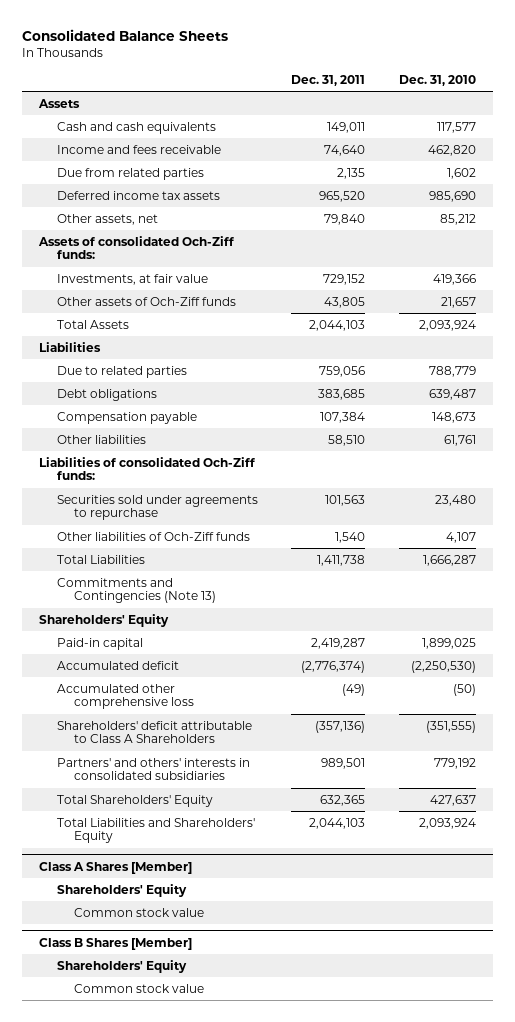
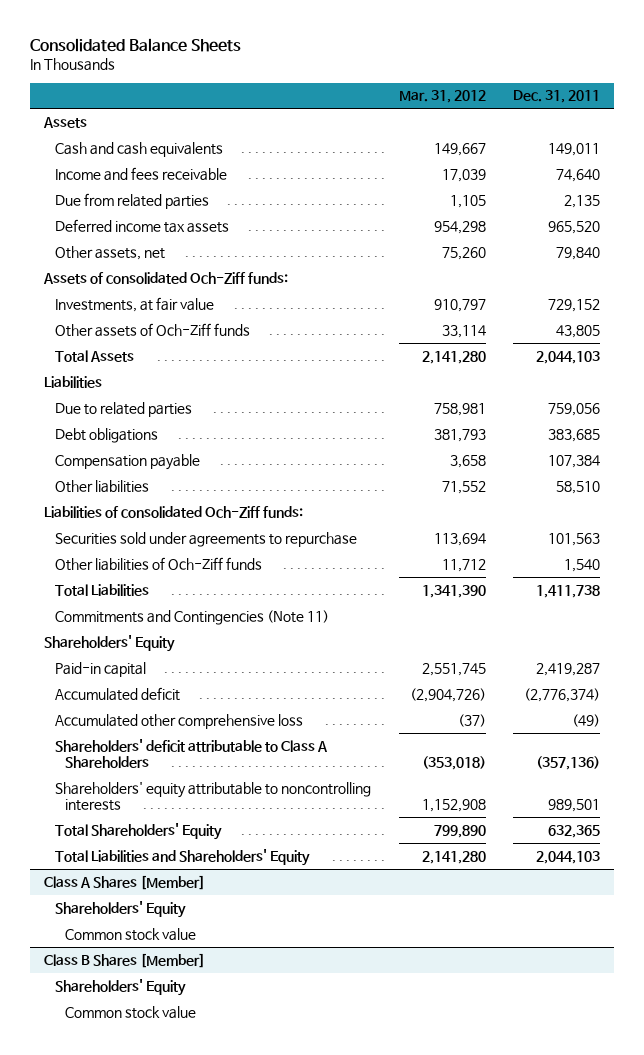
- | Dec. 31, 2011 | Dec. 31, 2010
+ | Mar. 31, 2012 | Dec. 31, 2011
- Commitments and Contingencies (Note 13)
+ Commitments and Contingencies (Note 11)
- Partners' and others' interests in consolidated subsidiaries | 989,501 | 779,192
+ Shareholders' equity attributable to noncontrolling interests | 1,152,908 | 989,501

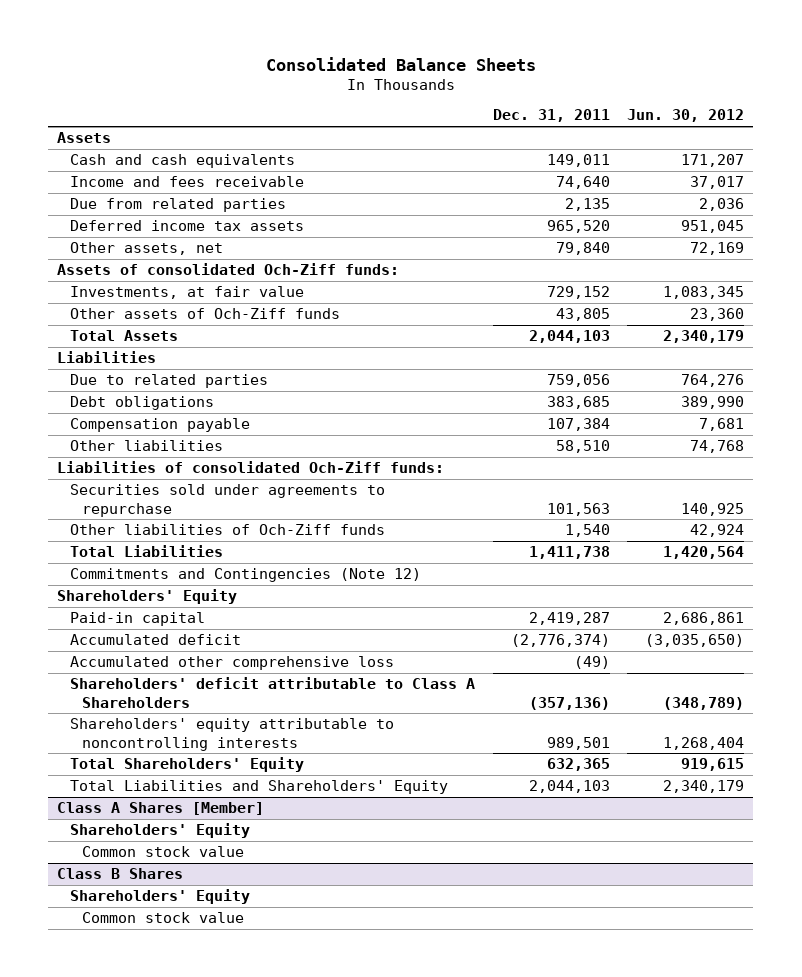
- | Mar. 31, 2012 | Dec. 31, 2011
+ | Dec. 31, 2011 | Jun. 30, 2012
- Commitments and Contingencies (Note 11)
+ Commitments and Contingencies (Note 12)
- Class B Shares [Member]
+ Class B Shares

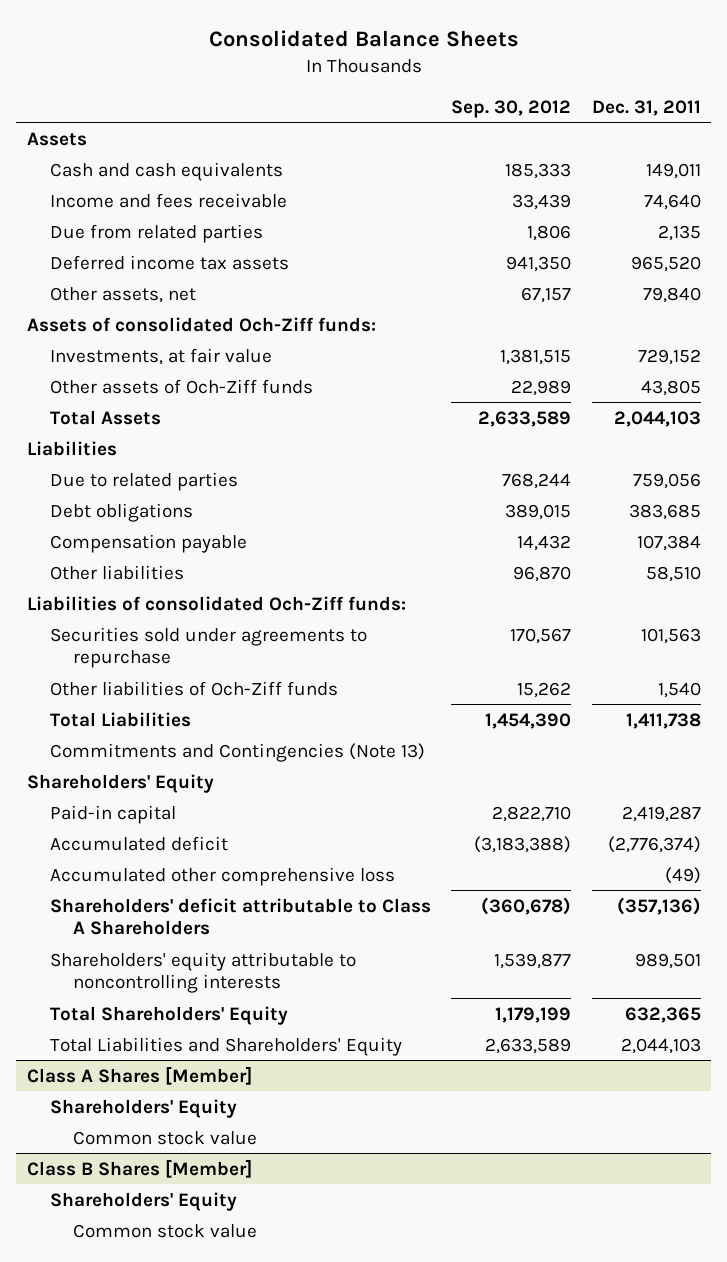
- | Dec. 31, 2011 | Jun. 30, 2012
+ | Sep. 30, 2012 | Dec. 31, 2011
- Commitments and Contingencies (Note 12)
+ Commitments and Contingencies (Note 13)
- Class B Shares
+ Class B Shares [Member]

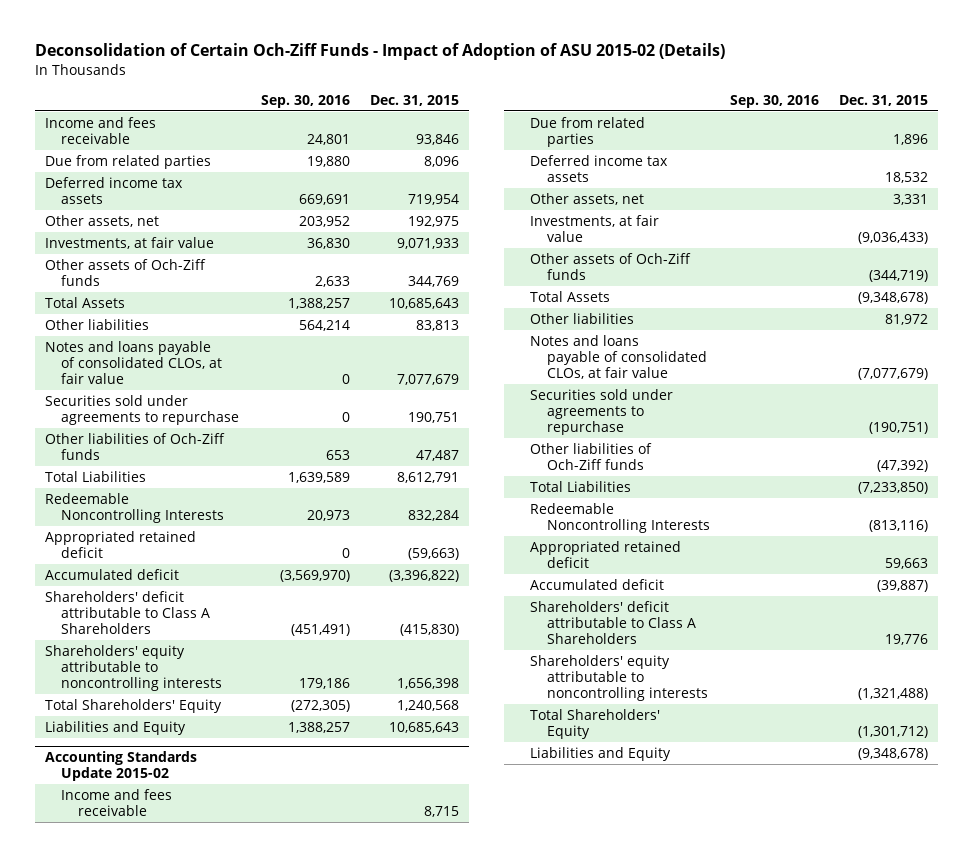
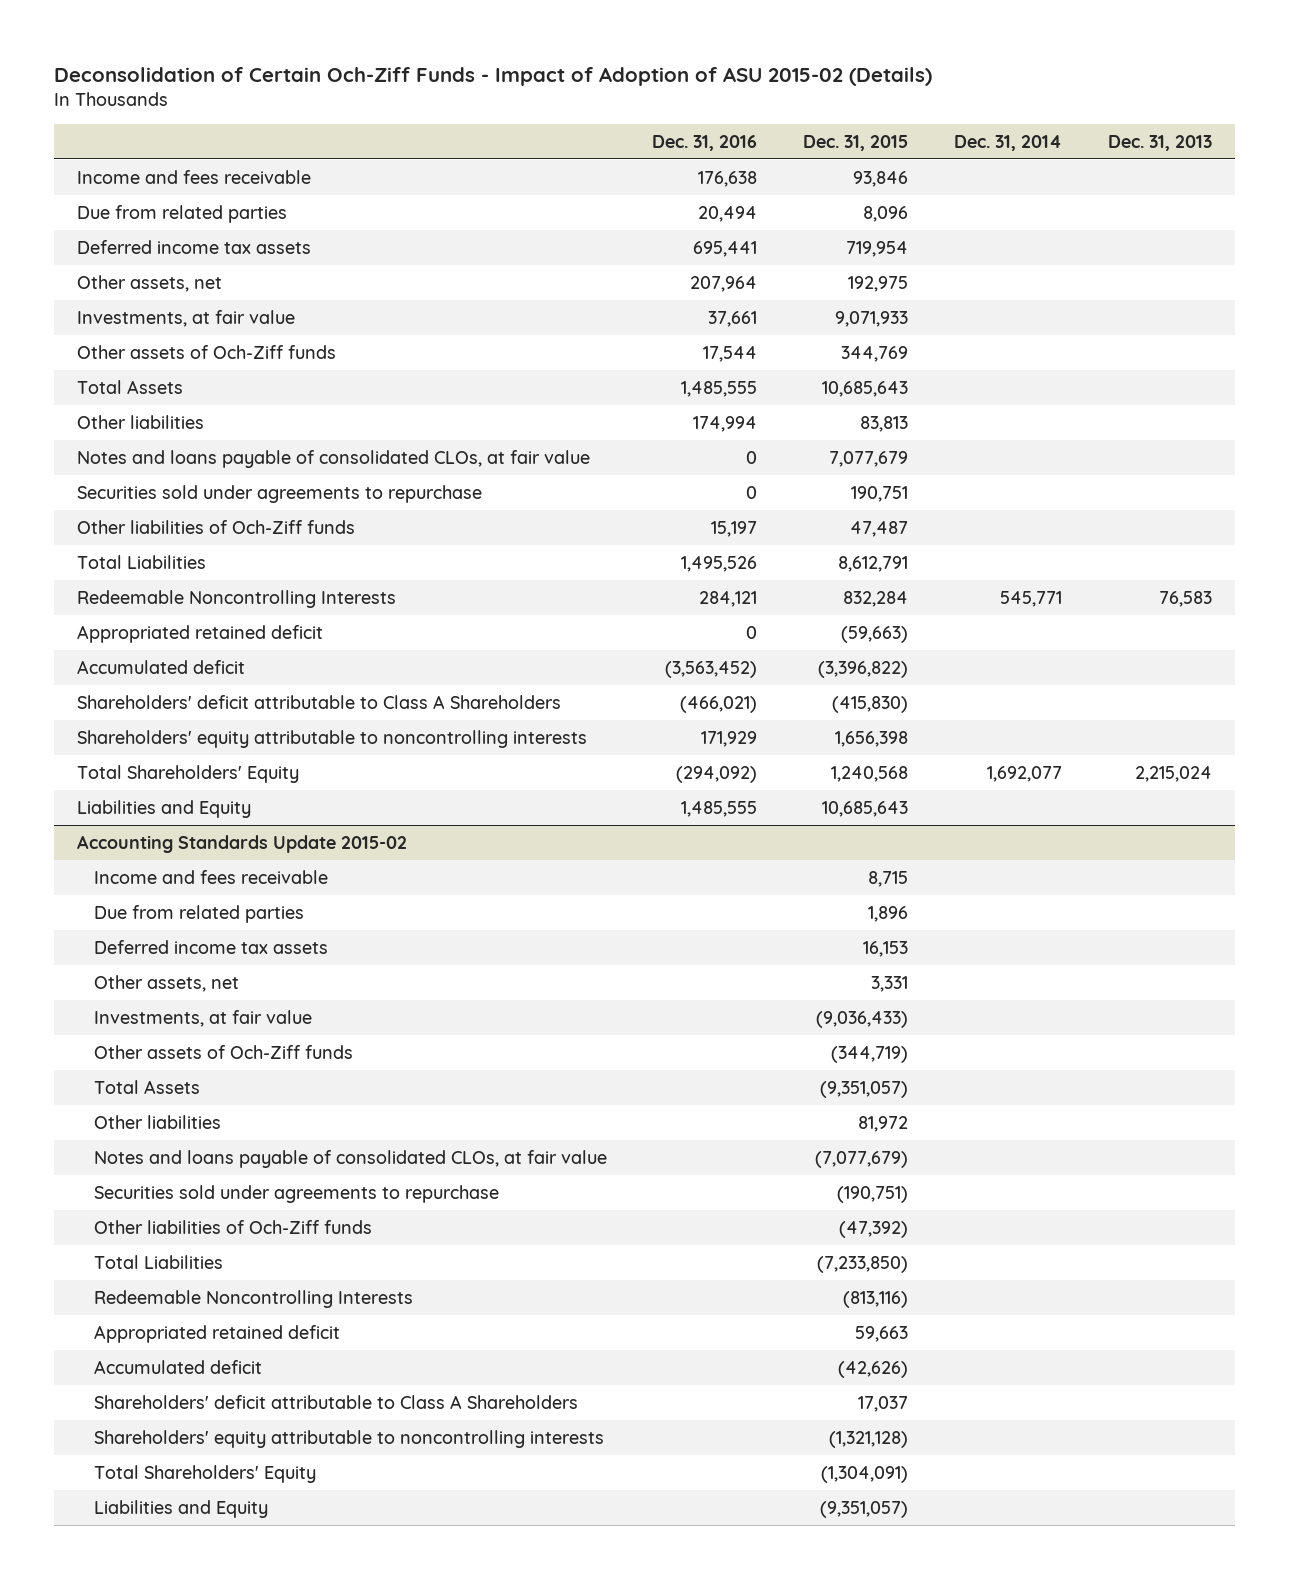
- | Sep. 30, 2016 | Dec. 31, 2015
+ | Dec. 31, 2016 | Dec. 31, 2015 | Dec. 31, 2014 | Dec. 31, 2013
@ Accounting Standards Update 2015-02
- Deferred income tax assets | | 18,532
+ Deferred income tax assets | | 16,153 | |
- Total Assets | | (9,348,678)
+ Total Assets | | (9,351,057) | |
- Accumulated deficit | | (39,887)
- Shareholders' deficit attributable to Class A Shareholders | | 19,776
- Shareholders' equity attributable to noncontrolling interests | | (1,321,488)
- Total Shareholders' Equity | | (1,301,712)
- Liabilities and Equity | | (9,348,678)
+ Accumulated deficit | | (42,626) | |
+ Shareholders' deficit attributable to Class A Shareholders | | 17,037 | |
+ Shareholders' equity attributable to noncontrolling interests | | (1,321,128) | |
+ Total Shareholders' Equity | | (1,304,091) | |
+ Liabilities and Equity | | (9,351,057) | |

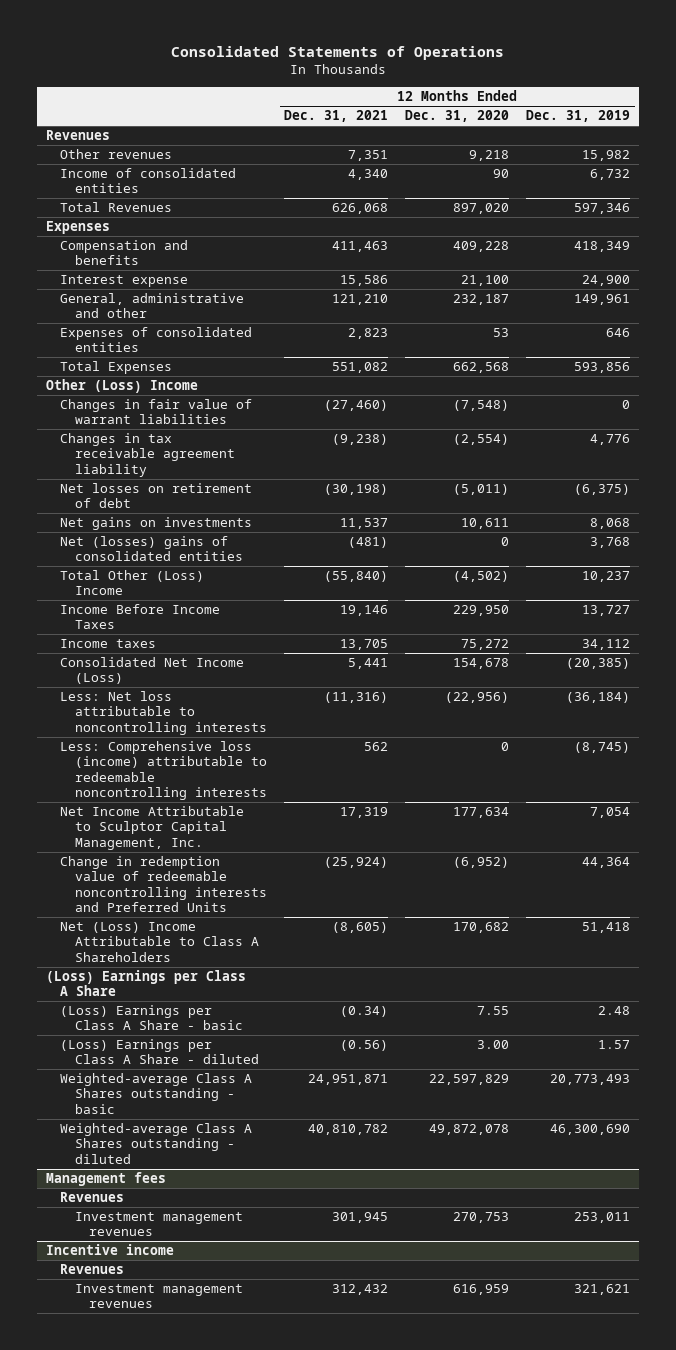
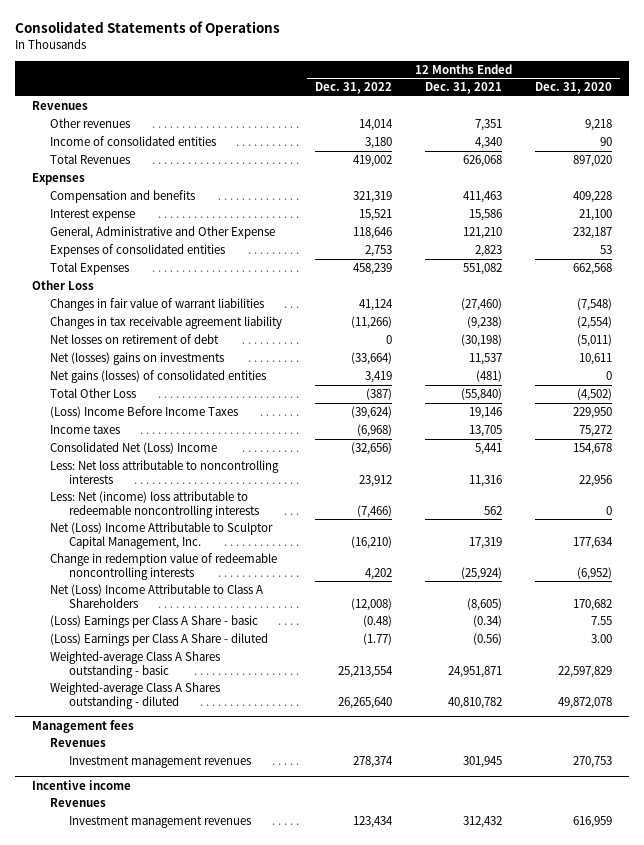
- | 12 Months Ended Dec. 31, 2021 | 12 Months Ended Dec. 31, 2020 | 12 Months Ended Dec. 31, 2019
+ | 12 Months Ended Dec. 31, 2022 | 12 Months Ended Dec. 31, 2021 | 12 Months Ended Dec. 31, 2020
- General, administrative and other | 121,210 | 232,187 | 149,961
+ General, Administrative and Other Expense | 118,646 | 121,210 | 232,187
- Other (Loss) Income
+ Other Loss
- Net gains on investments | 11,537 | 10,611 | 8,068
- Net (losses) gains of consolidated entities | (481) | 0 | 3,768
- Total Other (Loss) Income | (55,840) | (4,502) | 10,237
- Income Before Income Taxes | 19,146 | 229,950 | 13,727
+ Net (losses) gains on investments | (33,664) | 11,537 | 10,611
+ Net gains (losses) of consolidated entities | 3,419 | (481) | 0
+ Total Other Loss | (387) | (55,840) | (4,502)
+ (Loss) Income Before Income Taxes | (39,624) | 19,146 | 229,950
- Consolidated Net Income (Loss) | 5,441 | 154,678 | (20,385)
- Less: Net loss attributable to noncontrolling interests | (11,316) | (22,956) | (36,184)
- Less: Comprehensive loss (income) attributable to redeemable noncontrolling interests | 562 | 0 | (8,745)
- Net Income Attributable to Sculptor Capital Management, Inc. | 17,319 | 177,634 | 7,054
- Change in redemption value of redeemable noncontrolling interests and Preferred Units | (25,924) | (6,952) | 44,364
+ Consolidated Net (Loss) Income | (32,656) | 5,441 | 154,678
+ Less: Net loss attributable to noncontrolling interests | 23,912 | 11,316 | 22,956
+ Less: Net (income) loss attributable to redeemable noncontrolling interests | (7,466) | 562 | 0
+ Net (Loss) Income Attributable to Sculptor Capital Management, Inc. | (16,210) | 17,319 | 177,634
+ Change in redemption value of redeemable noncontrolling interests | 4,202 | (25,924) | (6,952)
- (Loss) Earnings per Class A Share

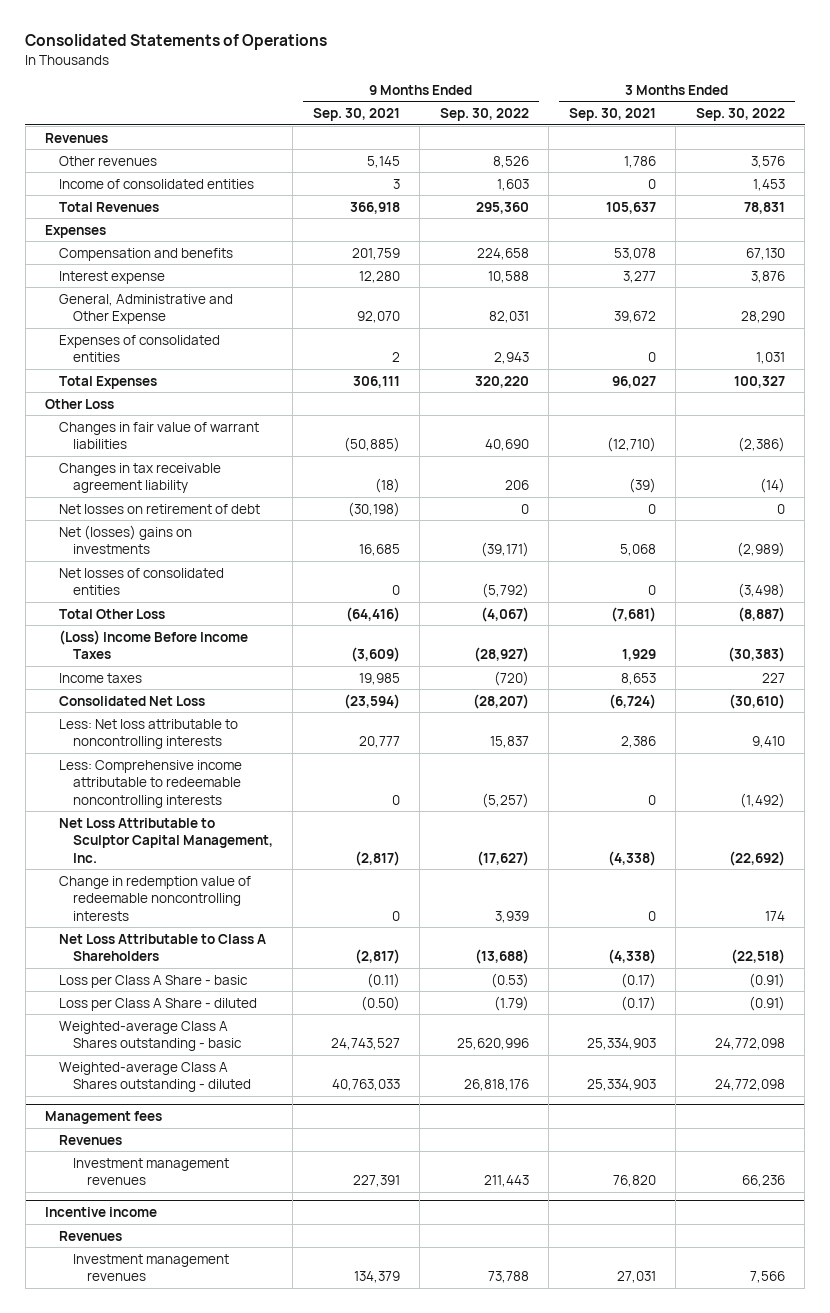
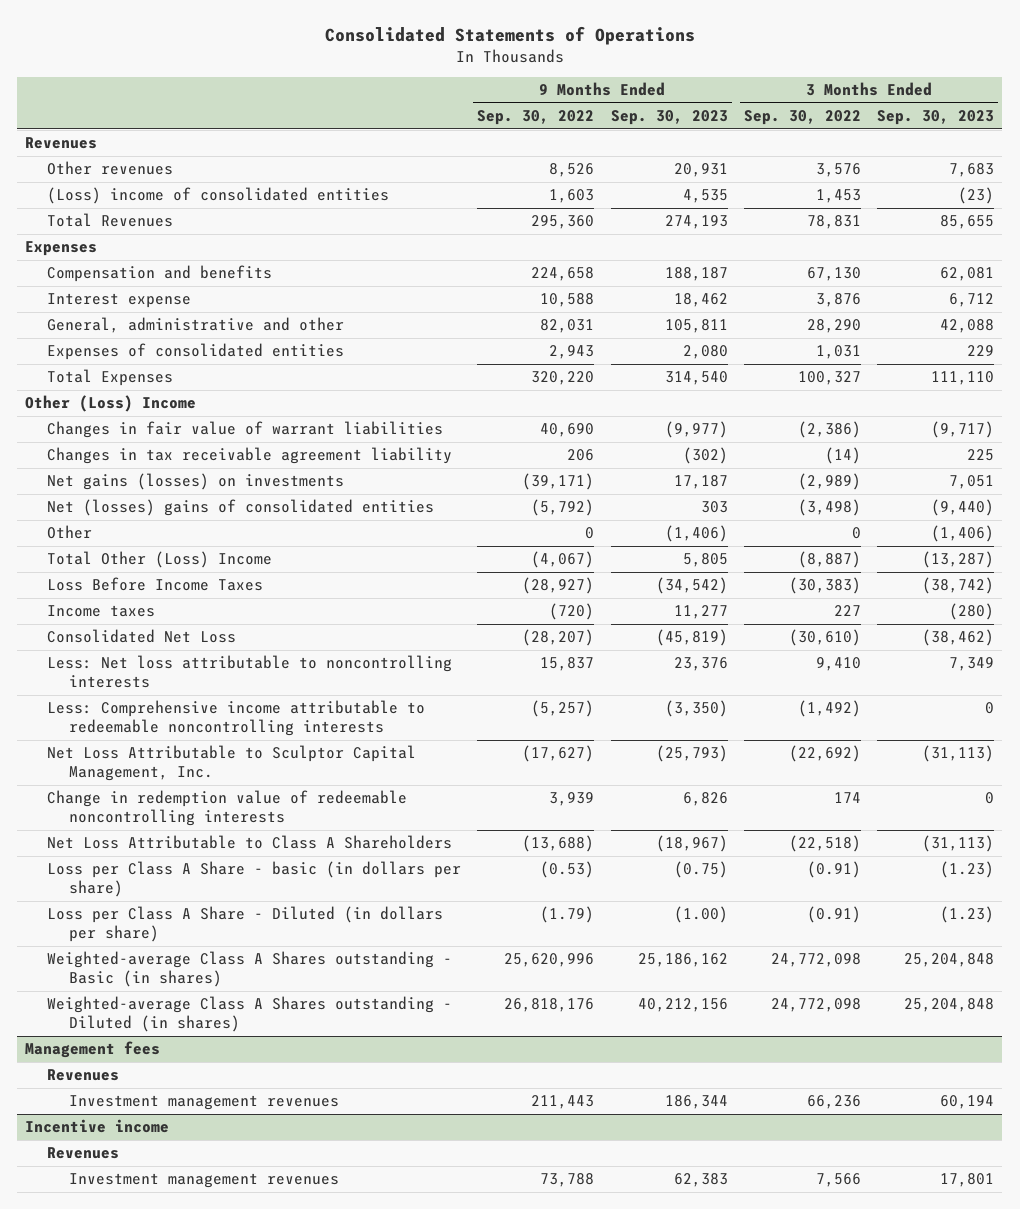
- | 9 Months Ended Sep. 30, 2021 | 9 Months Ended Sep. 30, 2022 | 3 Months Ended Sep. 30, 2021 | 3 Months Ended Sep. 30, 2022
+ | 9 Months Ended Sep. 30, 2022 | 9 Months Ended Sep. 30, 2023 | 3 Months Ended Sep. 30, 2022 | 3 Months Ended Sep. 30, 2023
- Income of consolidated entities | 3 | 1,603 | 0 | 1,453
+ (Loss) income of consolidated entities | 1,603 | 4,535 | 1,453 | (23)
- General, Administrative and Other Expense | 92,070 | 82,031 | 39,672 | 28,290
+ General, administrative and other | 82,031 | 105,811 | 28,290 | 42,088
- Other Loss
+ Other (Loss) Income
- Net losses on retirement of debt | (30,198) | 0 | 0 | 0
- Net (losses) gains on investments | 16,685 | (39,171) | 5,068 | (2,989)
- Net losses of consolidated entities | 0 | (5,792) | 0 | (3,498)
- Total Other Loss | (64,416) | (4,067) | (7,681) | (8,887)
- (Loss) Income Before Income Taxes | (3,609) | (28,927) | 1,929 | (30,383)
+ Net gains (losses) on investments | (39,171) | 17,187 | (2,989) | 7,051
+ Net (losses) gains of consolidated entities | (5,792) | 303 | (3,498) | (9,440)
+ Other | 0 | (1,406) | 0 | (1,406)
+ Total Other (Loss) Income | (4,067) | 5,805 | (8,887) | (13,287)
+ Loss Before Income Taxes | (28,927) | (34,542) | (30,383) | (38,742)
- Loss per Class A Share - basic | (0.11) | (0.53) | (0.17) | (0.91)
- Loss per Class A Share - diluted | (0.50) | (1.79) | (0.17) | (0.91)
- Weighted-average Class A Shares outstanding - basic | 24,743,527 | 25,620,996 | 25,334,903 | 24,772,098
- Weighted-average Class A Shares outstanding - diluted | 40,763,033 | 26,818,176 | 25,334,903 | 24,772,098
+ Loss per Class A Share - basic (in dollars per share) | (0.53) | (0.75) | (0.91) | (1.23)
+ Loss per Class A Share - Diluted (in dollars per share) | (1.79) | (1.00) | (0.91) | (1.23)
+ Weighted-average Class A Shares outstanding - Basic (in shares) | 25,620,996 | 25,186,162 | 24,772,098 | 25,204,848
+ Weighted-average Class A Shares outstanding - Diluted (in shares) | 26,818,176 | 40,212,156 | 24,772,098 | 25,204,848

